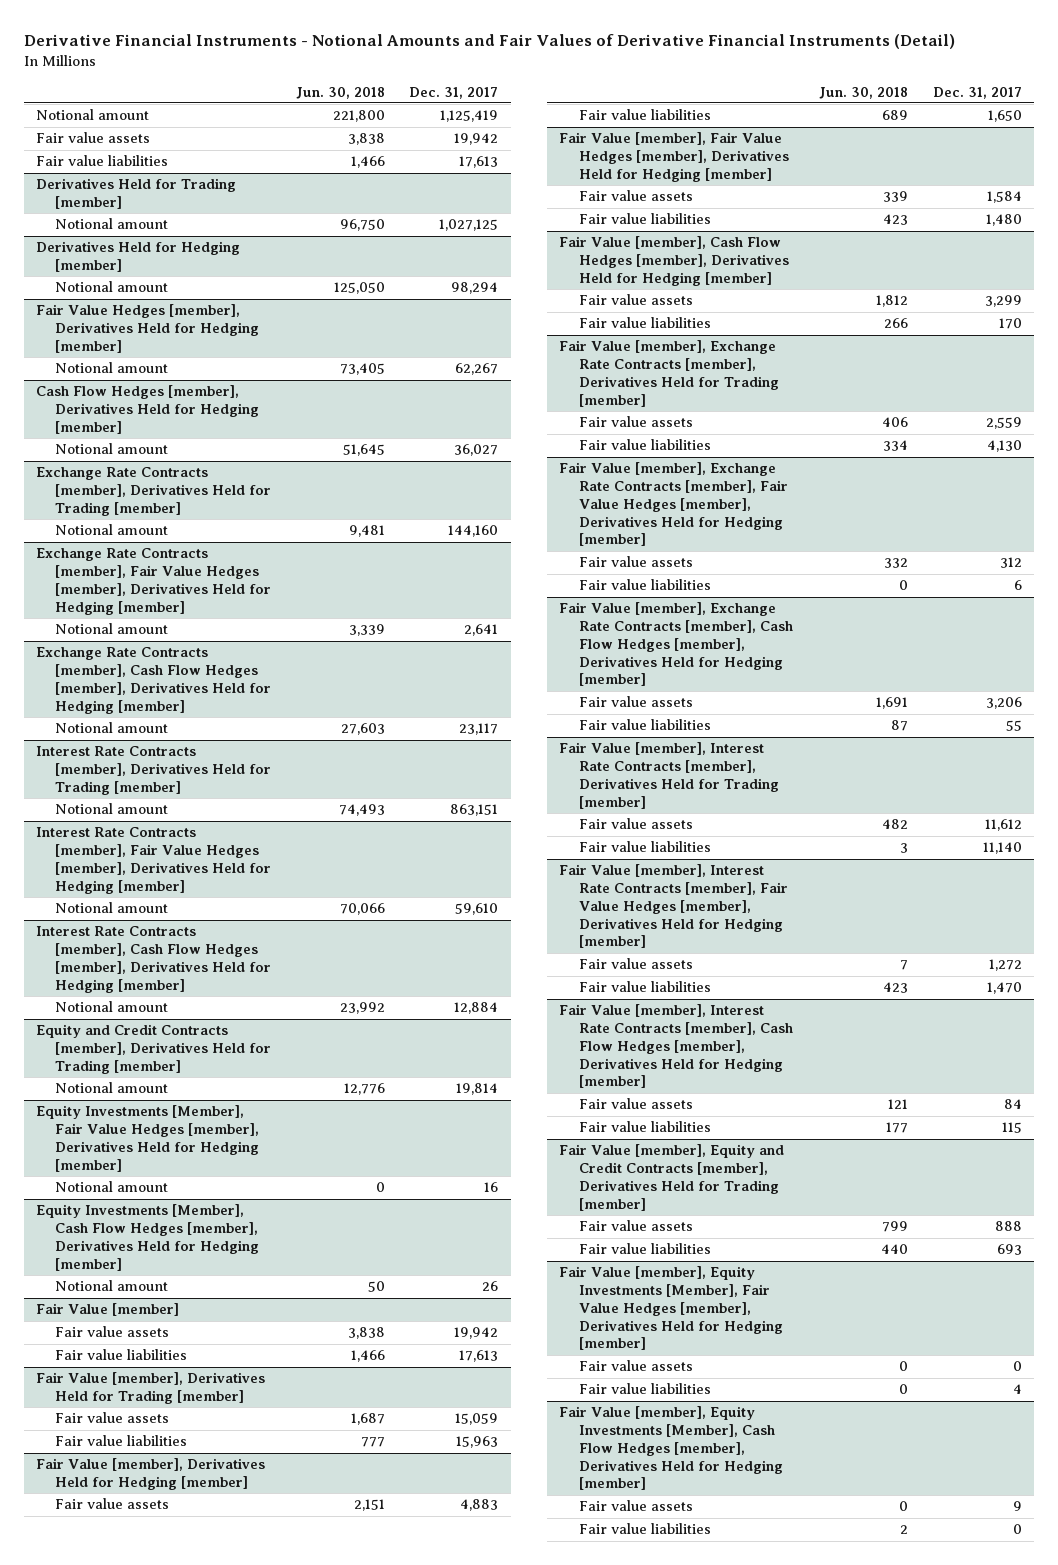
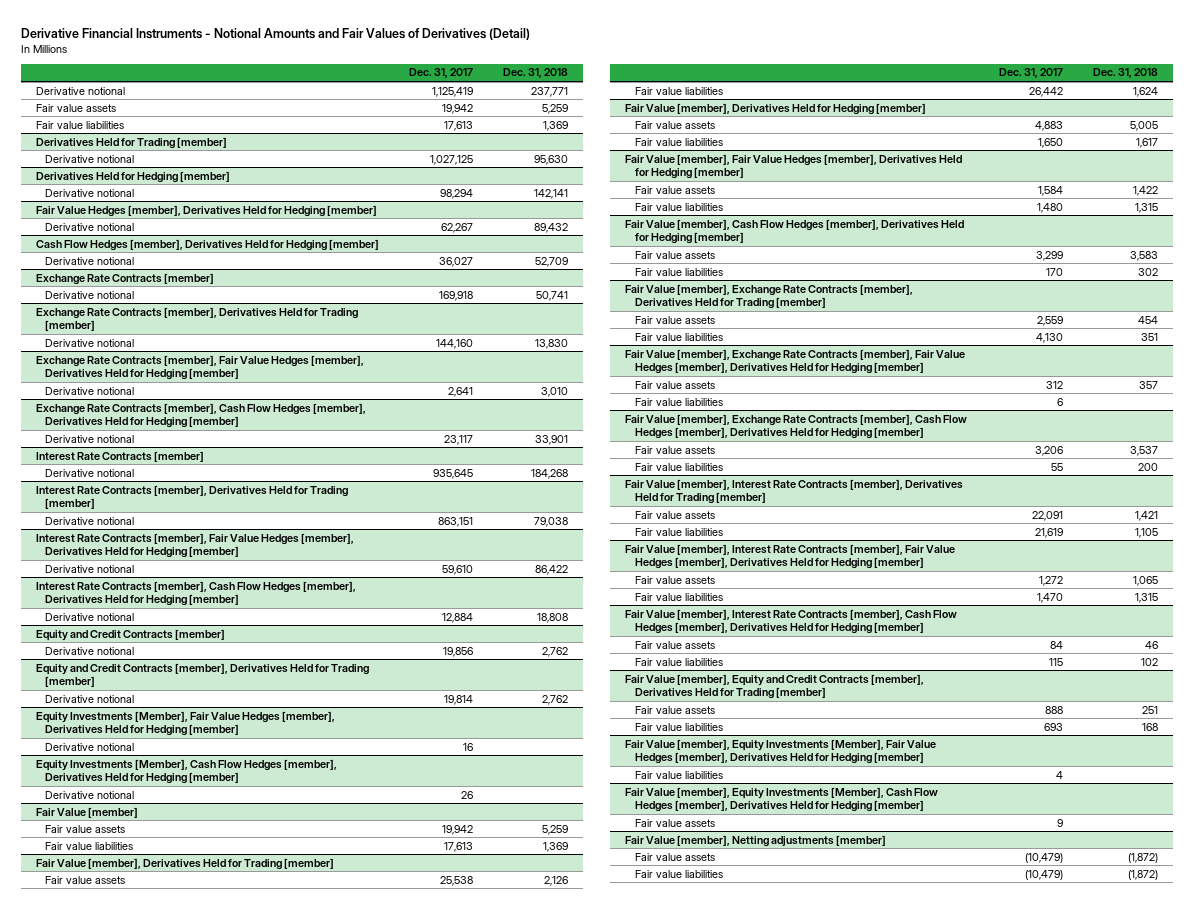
- Derivative Financial Instruments - Notional Amounts and Fair Values of Derivative Financial Instruments (Detail)
+ Derivative Financial Instruments - Notional Amounts and Fair Values of Derivatives (Detail)
- | Jun. 30, 2018 | Dec. 31, 2017
+ | Dec. 31, 2017 | Dec. 31, 2018
- Notional amount | 221,800 | 1,125,419
+ Derivative notional | 1,125,419 | 237,771
@ Derivatives Held for Trading [member]
- Notional amount | 96,750 | 1,027,125
+ Derivative notional | 1,027,125 | 95,630
@ Derivatives Held for Hedging [member]
- Notional amount | 125,050 | 98,294
+ Derivative notional | 98,294 | 142,141
@ Fair Value Hedges [member], Derivatives Held for Hedging [member]
- Notional amount | 73,405 | 62,267
+ Derivative notional | 62,267 | 89,432
@ Cash Flow Hedges [member], Derivatives Held for Hedging [member]
- Notional amount | 51,645 | 36,027
+ Derivative notional | 36,027 | 52,709
+ Exchange Rate Contracts [member]
+ Derivative notional | 169,918 | 50,741
@ Exchange Rate Contracts [member], Derivatives Held for Trading [member]
- Notional amount | 9,481 | 144,160
+ Derivative notional | 144,160 | 13,830
@ Exchange Rate Contracts [member], Fair Value Hedges [member], Derivatives Held for Hedging [member]
- Notional amount | 3,339 | 2,641
+ Derivative notional | 2,641 | 3,010
@ Exchange Rate Contracts [member], Cash Flow Hedges [member], Derivatives Held for Hedging [member]
- Notional amount | 27,603 | 23,117
+ Derivative notional | 23,117 | 33,901
+ Interest Rate Contracts [member]
+ Derivative notional | 935,645 | 184,268
@ Interest Rate Contracts [member], Derivatives Held for Trading [member]
- Notional amount | 74,493 | 863,151
+ Derivative notional | 863,151 | 79,038
@ Interest Rate Contracts [member], Fair Value Hedges [member], Derivatives Held for Hedging [member]
- Notional amount | 70,066 | 59,610
+ Derivative notional | 59,610 | 86,422
@ Interest Rate Contracts [member], Cash Flow Hedges [member], Derivatives Held for Hedging [member]
- Notional amount | 23,992 | 12,884
+ Derivative notional | 12,884 | 18,808
+ Equity and Credit Contracts [member]
+ Derivative notional | 19,856 | 2,762
@ Equity and Credit Contracts [member], Derivatives Held for Trading [member]
- Notional amount | 12,776 | 19,814
+ Derivative notional | 19,814 | 2,762
@ Equity Investments [Member], Fair Value Hedges [member], Derivatives Held for Hedging [member]
- Notional amount | 0 | 16
+ Derivative notional | 16 |
@ Equity Investments [Member], Cash Flow Hedges [member], Derivatives Held for Hedging [member]
- Notional amount | 50 | 26
+ Derivative notional | 26 |
@ Fair Value [member], Derivatives Held for Trading [member]
- Fair value assets | 1,687 | 15,059
- Fair value liabilities | 777 | 15,963
+ Fair value assets | 25,538 | 2,126
+ Fair value liabilities | 26,442 | 1,624
@ Fair Value [member], Interest Rate Contracts [member], Derivatives Held for Trading [member]
- Fair value assets | 482 | 11,612
- Fair value liabilities | 3 | 11,140
+ Fair value assets | 22,091 | 1,421
+ Fair value liabilities | 21,619 | 1,105
@ Fair Value [member], Equity Investments [Member], Fair Value Hedges [member], Derivatives Held for Hedging [member]
- Fair value assets | 0 | 0
@ Fair Value [member], Equity Investments [Member], Cash Flow Hedges [member], Derivatives Held for Hedging [member]
- Fair value liabilities | 2 | 0
+ Fair Value [member], Netting adjustments [member]
+ Fair value assets | (10,479) | (1,872)
+ Fair value liabilities | (10,479) | (1,872)

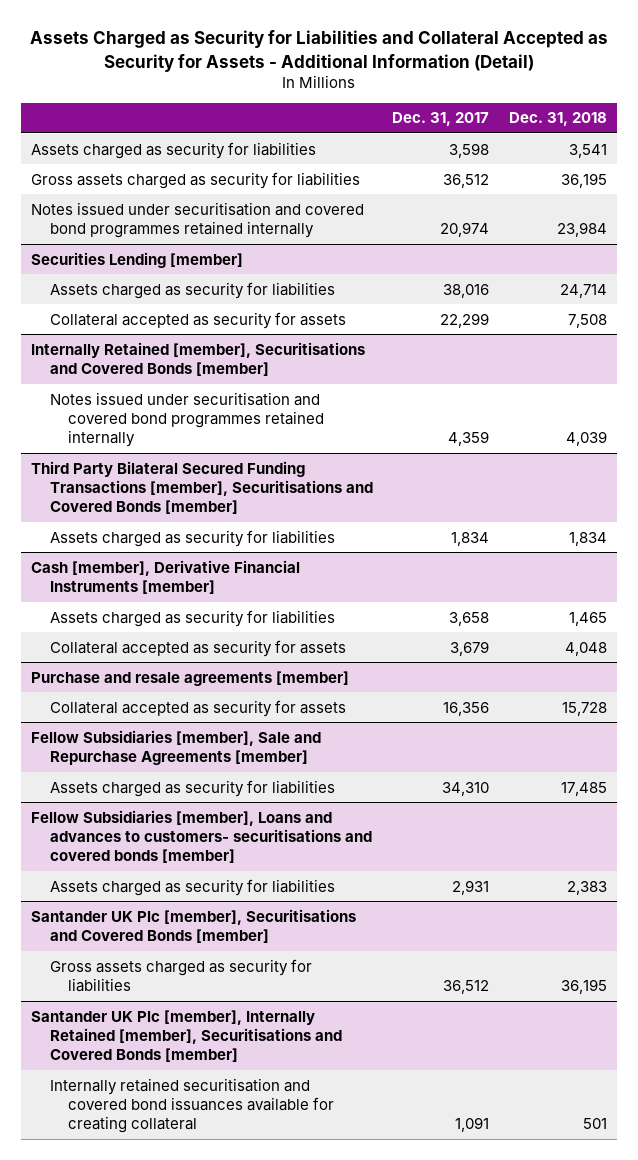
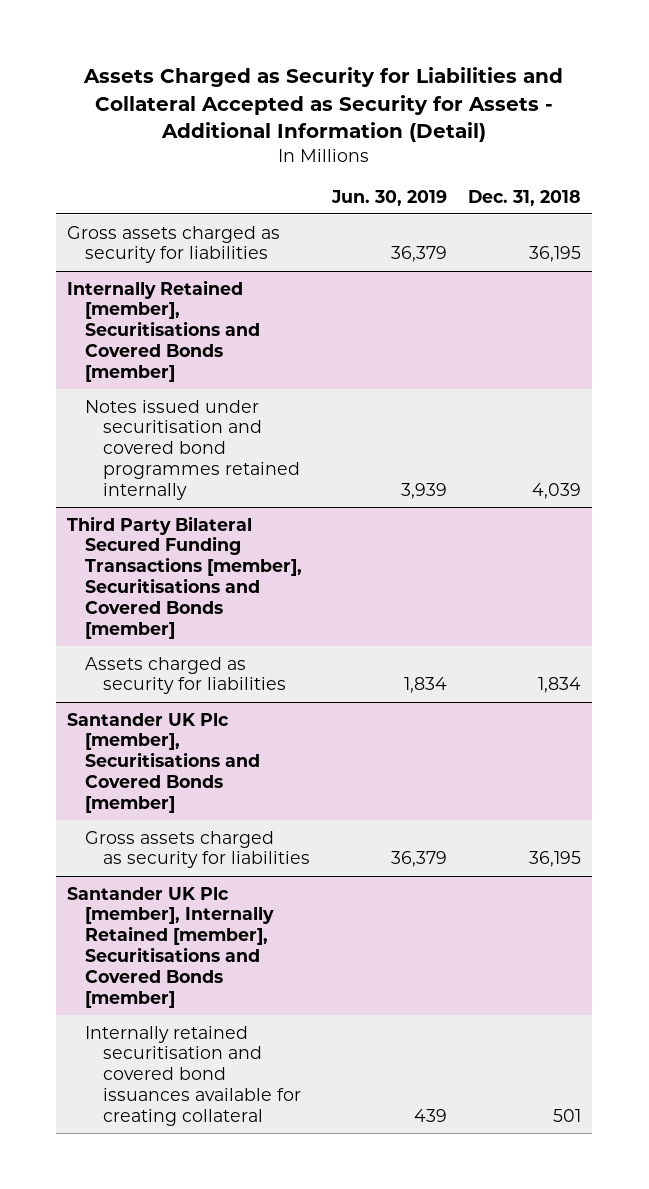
- | Dec. 31, 2017 | Dec. 31, 2018
+ | Jun. 30, 2019 | Dec. 31, 2018
- Assets charged as security for liabilities | 3,598 | 3,541
- Notes issued under securitisation and covered bond programmes retained internally | 20,974 | 23,984
- Securities Lending [member]
- Assets charged as security for liabilities | 38,016 | 24,714
- Collateral accepted as security for assets | 22,299 | 7,508
- Cash [member], Derivative Financial Instruments [member]
- Assets charged as security for liabilities | 3,658 | 1,465
- Collateral accepted as security for assets | 3,679 | 4,048
- Purchase and resale agreements [member]
- Collateral accepted as security for assets | 16,356 | 15,728
- Fellow Subsidiaries [member], Sale and Repurchase Agreements [member]
- Assets charged as security for liabilities | 34,310 | 17,485
- Fellow Subsidiaries [member], Loans and advances to customers- securitisations and covered bonds [member]
- Assets charged as security for liabilities | 2,931 | 2,383

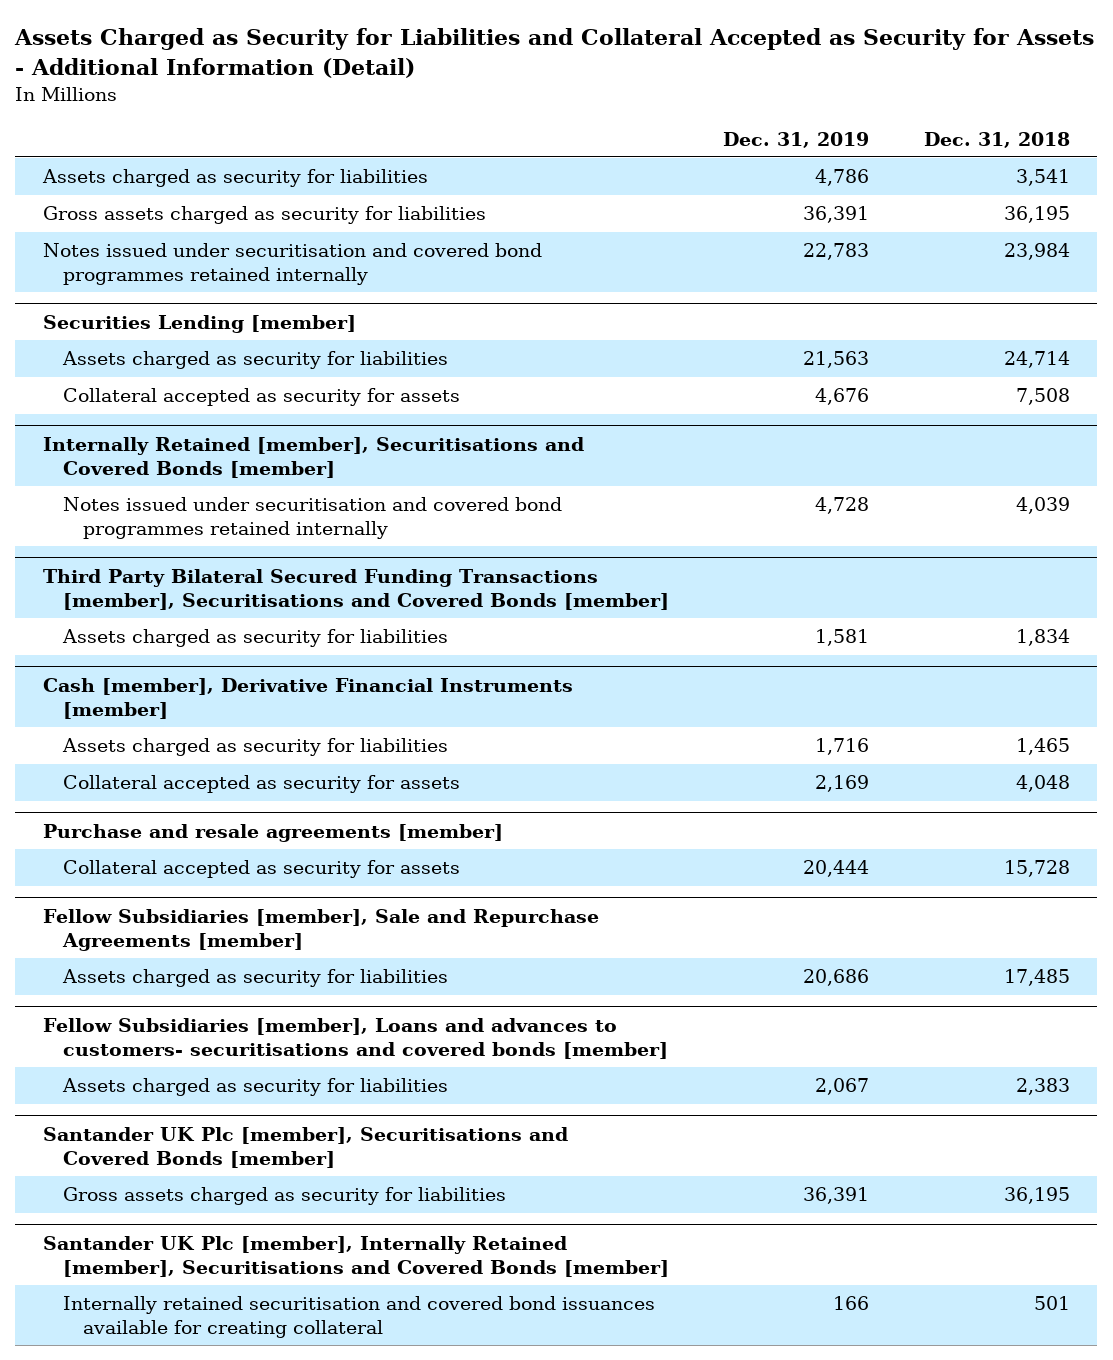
- | Jun. 30, 2019 | Dec. 31, 2018
+ | Dec. 31, 2019 | Dec. 31, 2018
+ Assets charged as security for liabilities | 4,786 | 3,541
+ Notes issued under securitisation and covered bond programmes retained internally | 22,783 | 23,984
+ Securities Lending [member]
+ Assets charged as security for liabilities | 21,563 | 24,714
+ Collateral accepted as security for assets | 4,676 | 7,508
+ Cash [member], Derivative Financial Instruments [member]
+ Assets charged as security for liabilities | 1,716 | 1,465
+ Collateral accepted as security for assets | 2,169 | 4,048
+ Purchase and resale agreements [member]
+ Collateral accepted as security for assets | 20,444 | 15,728
+ Fellow Subsidiaries [member], Sale and Repurchase Agreements [member]
+ Assets charged as security for liabilities | 20,686 | 17,485
+ Fellow Subsidiaries [member], Loans and advances to customers- securitisations and covered bonds [member]
+ Assets charged as security for liabilities | 2,067 | 2,383

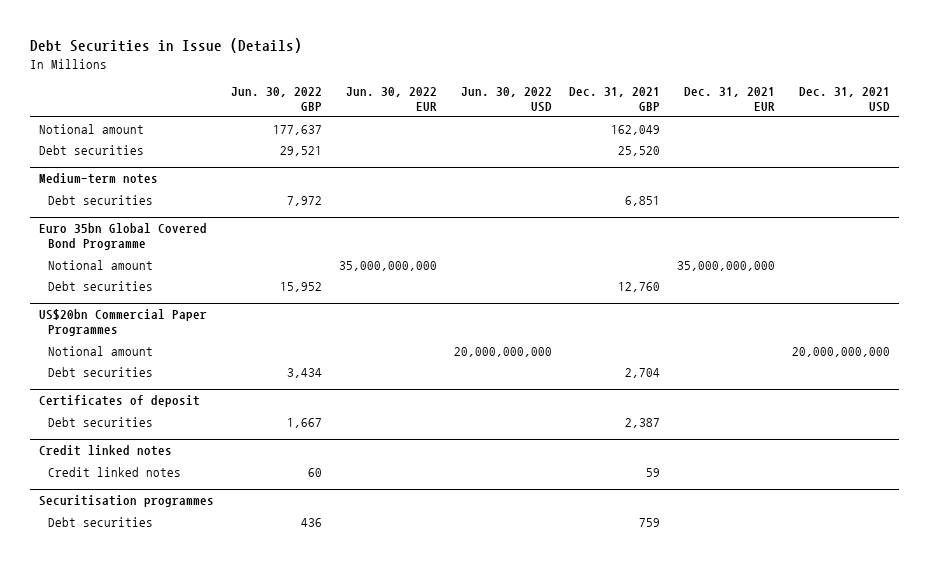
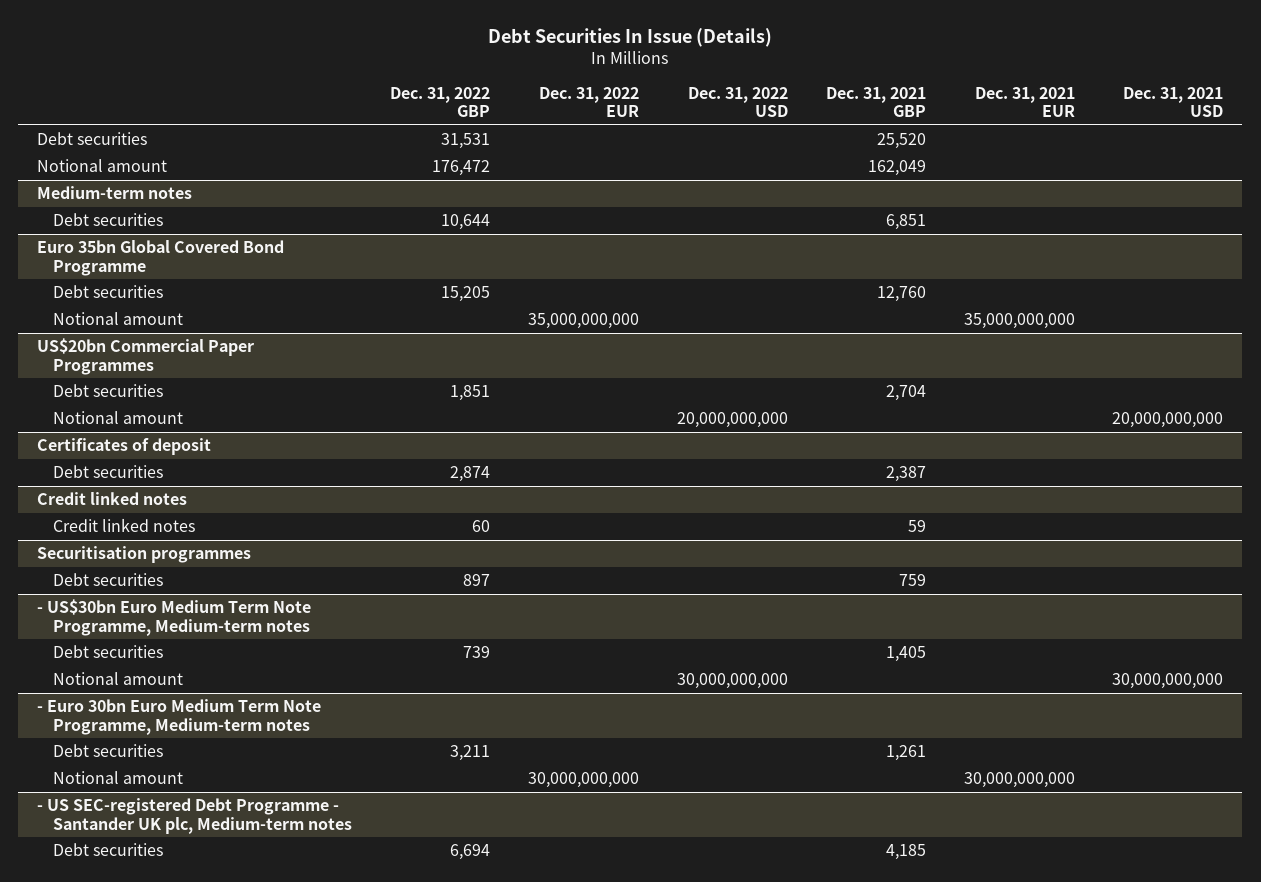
- Debt Securities in Issue (Details)
+ Debt Securities In Issue (Details)
- | Jun. 30, 2022 GBP | Jun. 30, 2022 EUR | Jun. 30, 2022 USD | Dec. 31, 2021 GBP | Dec. 31, 2021 EUR | Dec. 31, 2021 USD
+ | Dec. 31, 2022 GBP | Dec. 31, 2022 EUR | Dec. 31, 2022 USD | Dec. 31, 2021 GBP | Dec. 31, 2021 EUR | Dec. 31, 2021 USD
moved down: Notional amount | 176,472 | | | 162,049 | |
@ Euro 35bn Global Covered Bond Programme
moved down: Notional amount | | 35,000,000,000 | | | 35,000,000,000 |
@ US$20bn Commercial Paper Programmes
moved down: Notional amount | | | 20,000,000,000 | | | 20,000,000,000
+ - US$30bn Euro Medium Term Note Programme, Medium-term notes
+ Debt securities | 739 | | | 1,405 | |
+ Notional amount | | | 30,000,000,000 | | | 30,000,000,000
+ - Euro 30bn Euro Medium Term Note Programme, Medium-term notes
+ Debt securities | 3,211 | | | 1,261 | |
+ Notional amount | | 30,000,000,000 | | | 30,000,000,000 |
+ - US SEC-registered Debt Programme - Santander UK plc, Medium-term notes
+ Debt securities | 6,694 | | | 4,185 | |

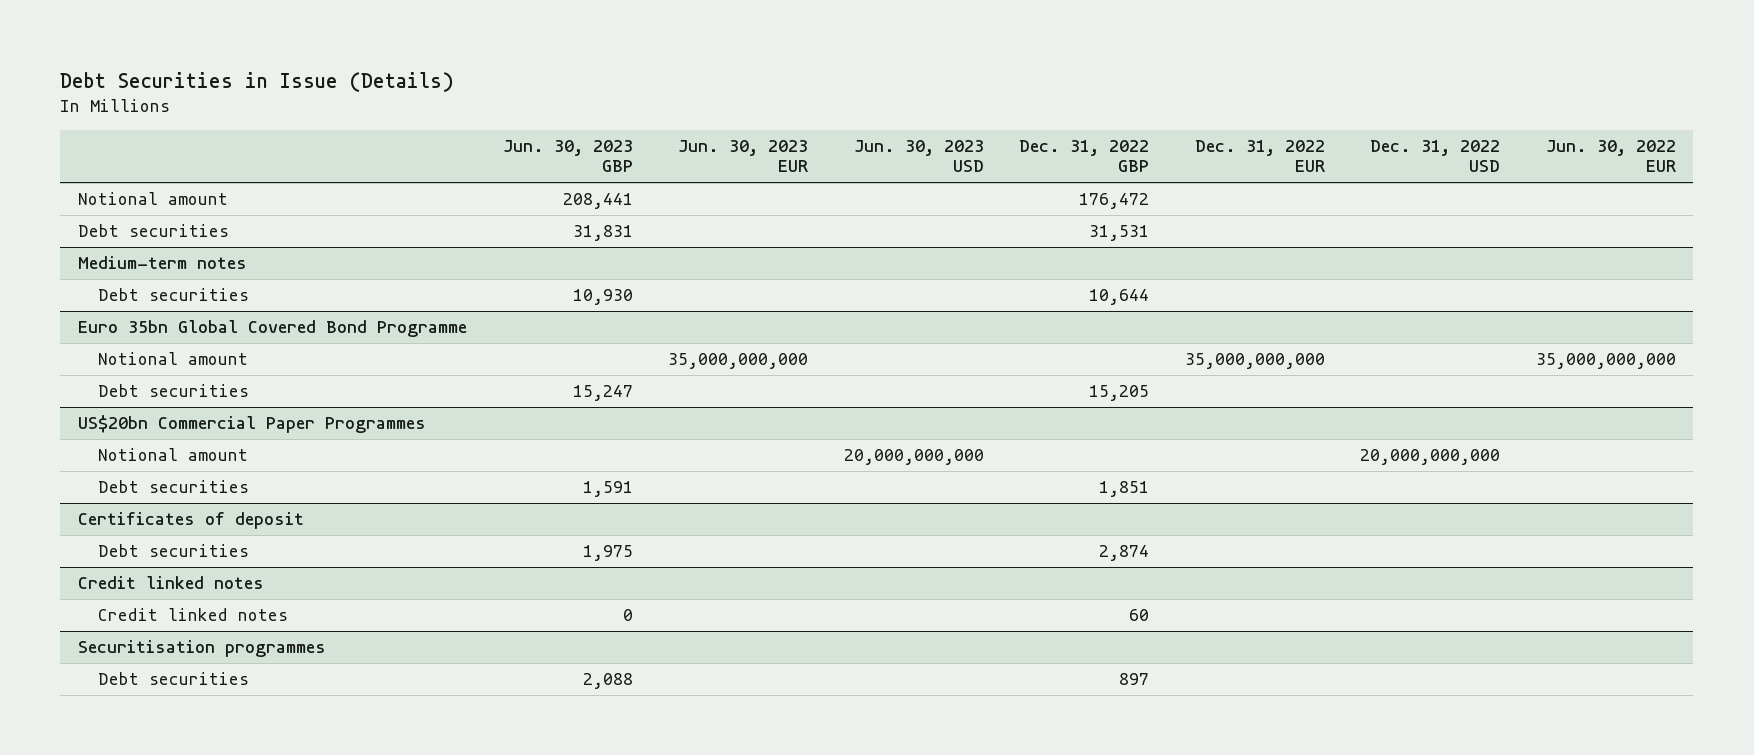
- Debt Securities In Issue (Details)
+ Debt Securities in Issue (Details)
- | Dec. 31, 2022 GBP | Dec. 31, 2022 EUR | Dec. 31, 2022 USD | Dec. 31, 2021 GBP | Dec. 31, 2021 EUR | Dec. 31, 2021 USD
+ | Jun. 30, 2023 GBP | Jun. 30, 2023 EUR | Jun. 30, 2023 USD | Dec. 31, 2022 GBP | Dec. 31, 2022 EUR | Dec. 31, 2022 USD | Jun. 30, 2022 EUR
moved down: Debt securities | 31,831 | | | 31,531 | | |
@ Euro 35bn Global Covered Bond Programme
moved down: Debt securities | 15,247 | | | 15,205 | | |
@ US$20bn Commercial Paper Programmes
moved down: Debt securities | 1,591 | | | 1,851 | | |
- - US$30bn Euro Medium Term Note Programme, Medium-term notes
- Debt securities | 739 | | | 1,405 | |
- Notional amount | | | 30,000,000,000 | | | 30,000,000,000
- - Euro 30bn Euro Medium Term Note Programme, Medium-term notes
- Debt securities | 3,211 | | | 1,261 | |
- Notional amount | | 30,000,000,000 | | | 30,000,000,000 |
- - US SEC-registered Debt Programme - Santander UK plc, Medium-term notes
- Debt securities | 6,694 | | | 4,185 | |

